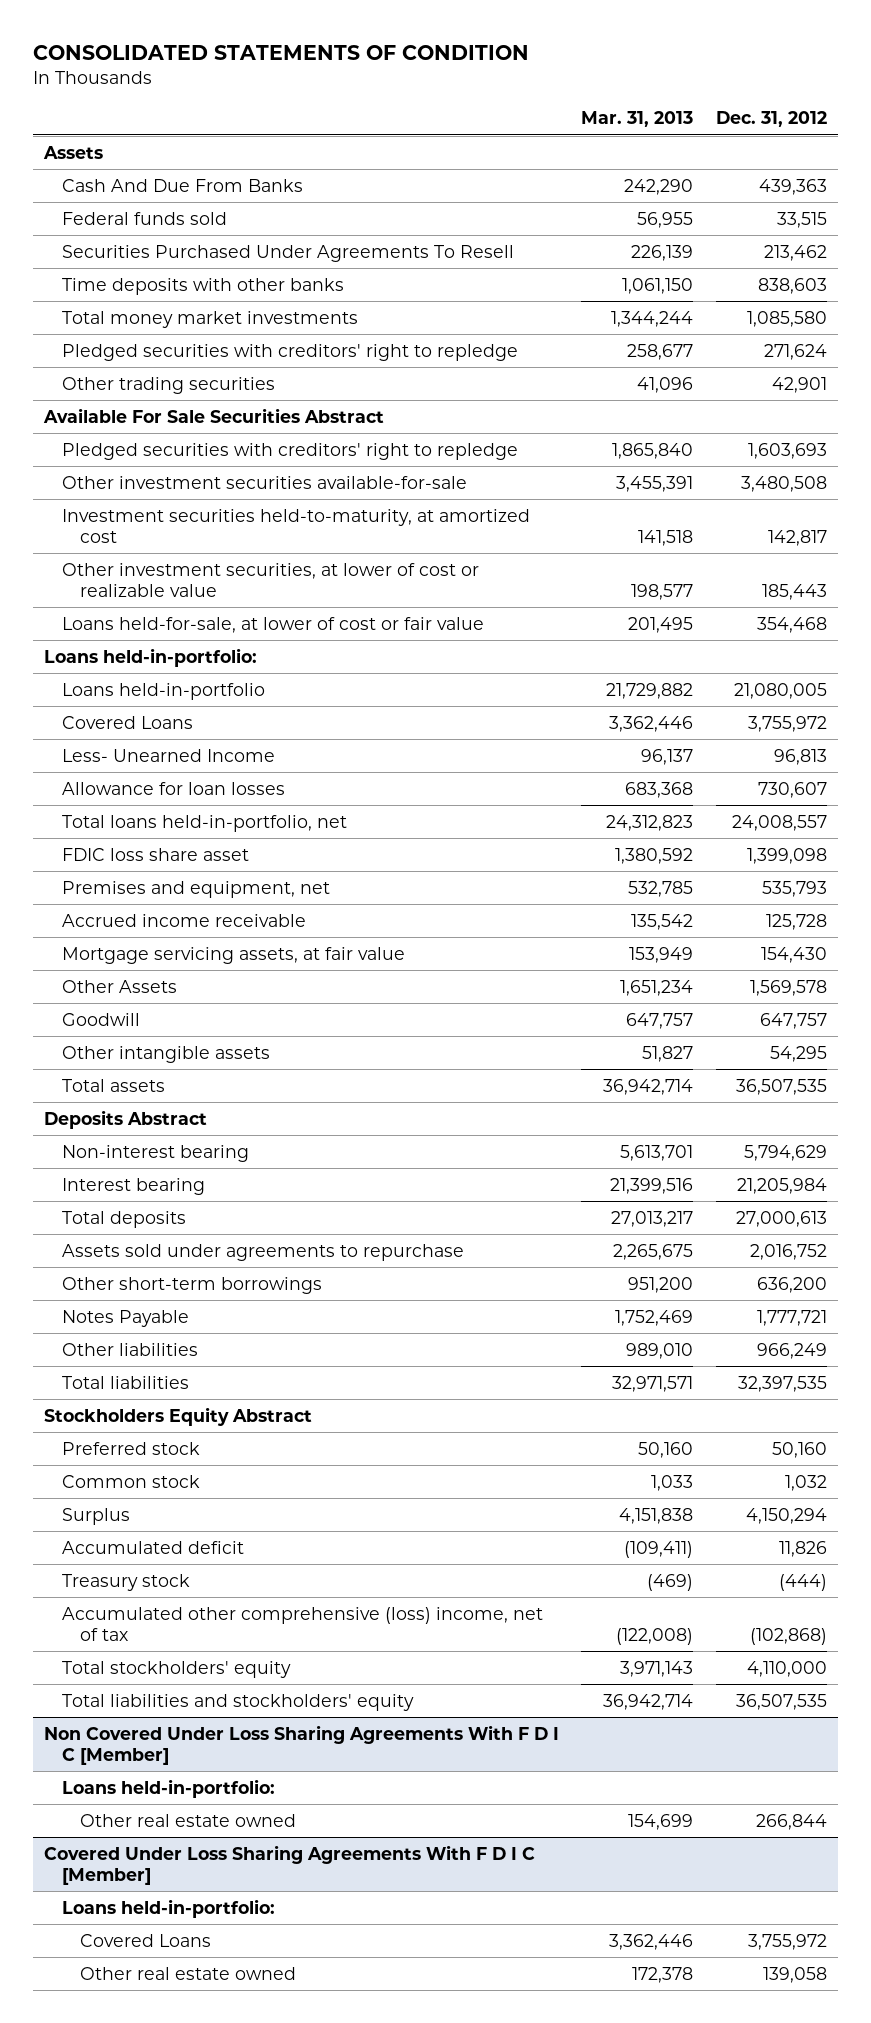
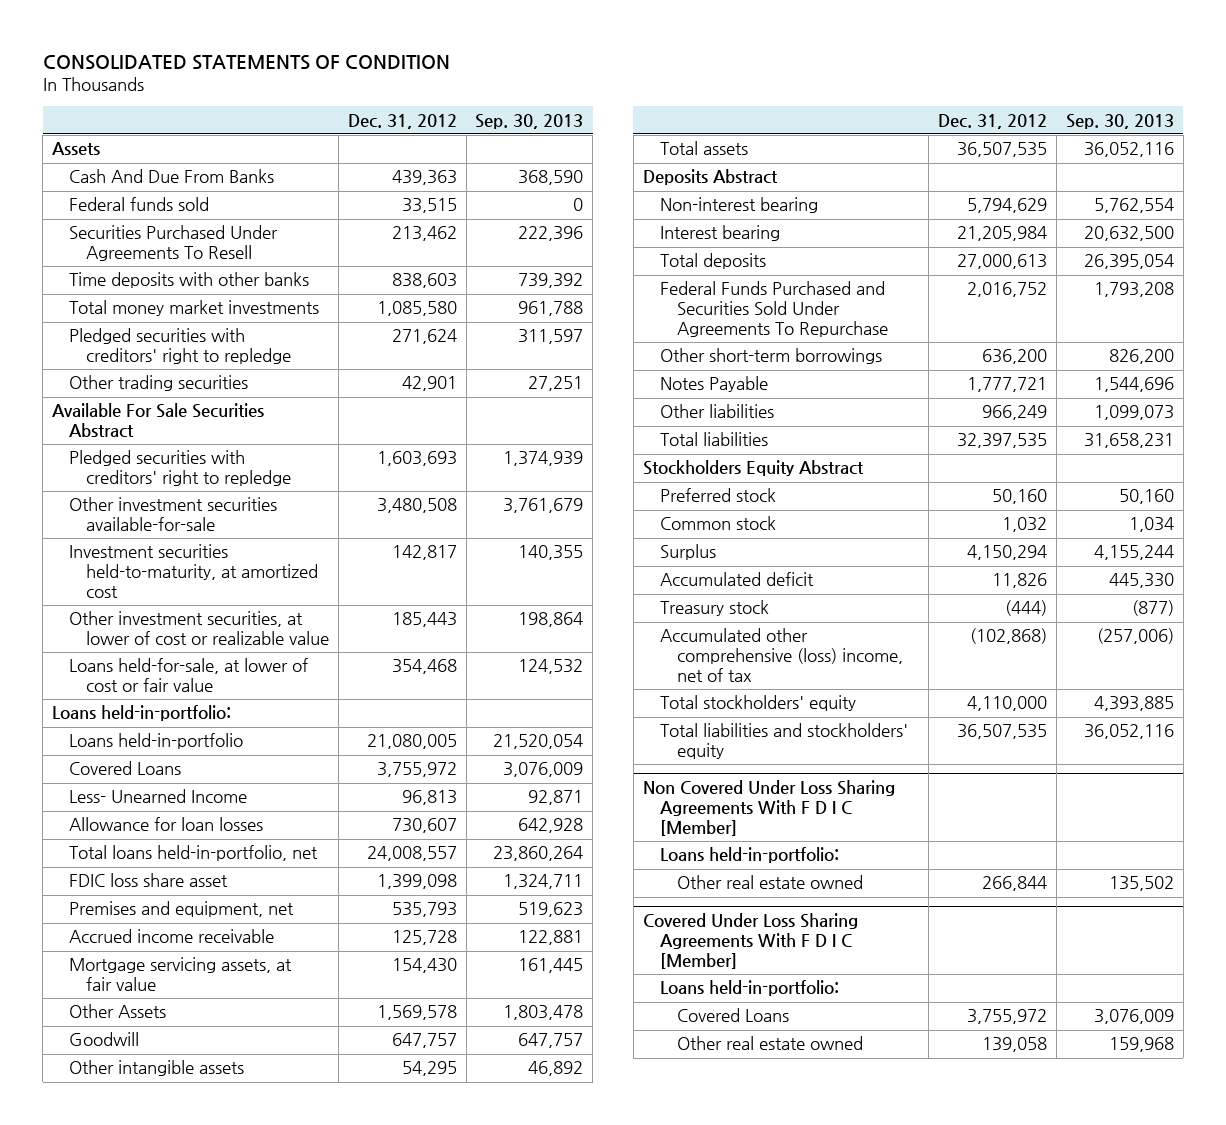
- | Mar. 31, 2013 | Dec. 31, 2012
+ | Dec. 31, 2012 | Sep. 30, 2013
- Assets sold under agreements to repurchase | 2,265,675 | 2,016,752
+ Federal Funds Purchased and Securities Sold Under Agreements To Repurchase | 2,016,752 | 1,793,208

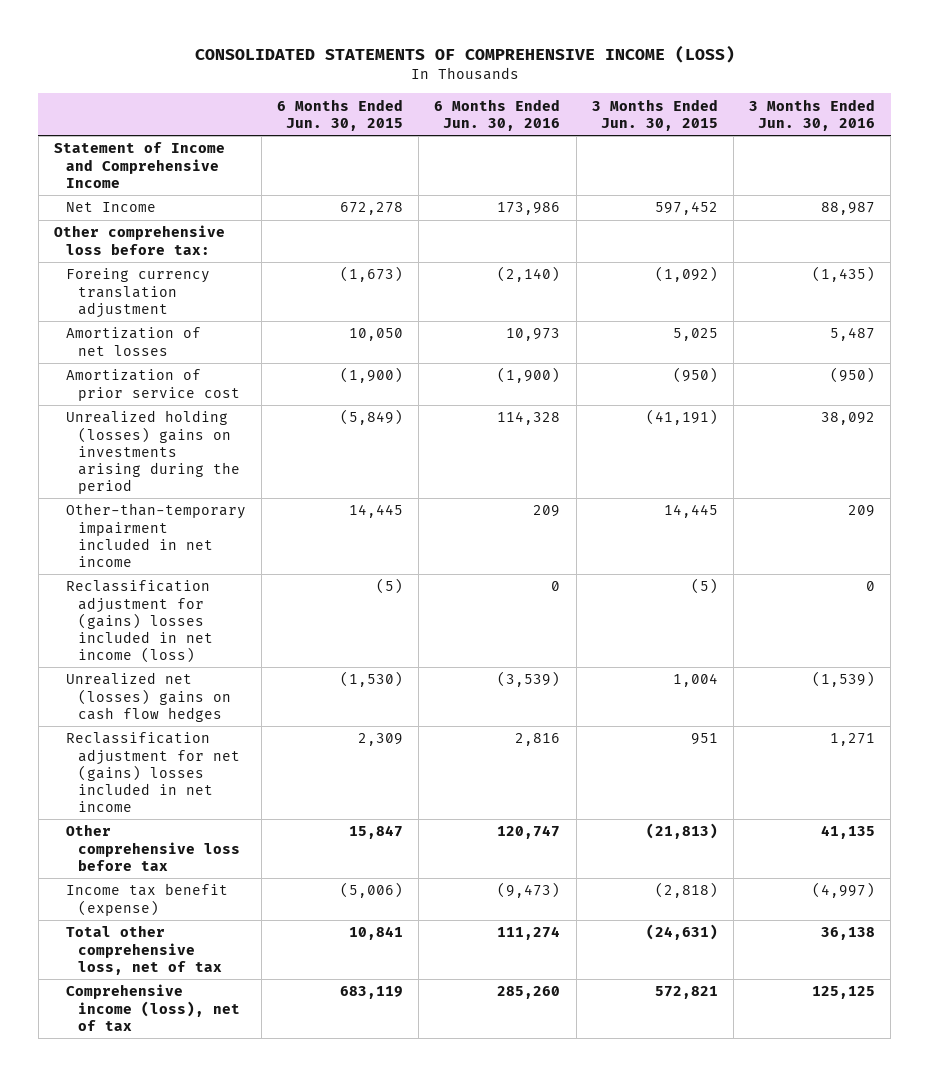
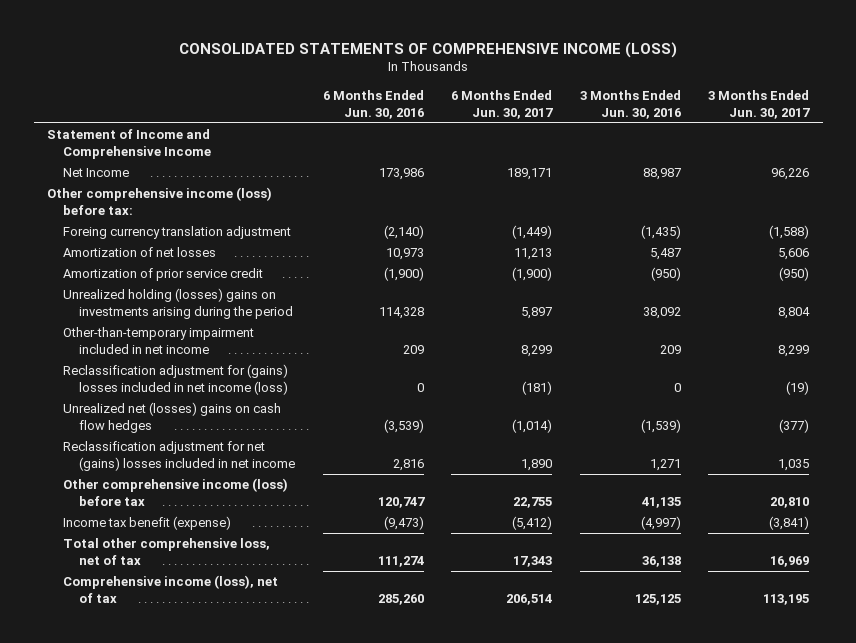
- | 6 Months Ended Jun. 30, 2015 | 6 Months Ended Jun. 30, 2016 | 3 Months Ended Jun. 30, 2015 | 3 Months Ended Jun. 30, 2016
+ | 6 Months Ended Jun. 30, 2016 | 6 Months Ended Jun. 30, 2017 | 3 Months Ended Jun. 30, 2016 | 3 Months Ended Jun. 30, 2017
- Other comprehensive loss before tax:
+ Other comprehensive income (loss) before tax:
- Amortization of prior service cost | (1,900) | (1,900) | (950) | (950)
+ Amortization of prior service credit | (1,900) | (1,900) | (950) | (950)
- Other comprehensive loss before tax | 15,847 | 120,747 | (21,813) | 41,135
+ Other comprehensive income (loss) before tax | 120,747 | 22,755 | 41,135 | 20,810

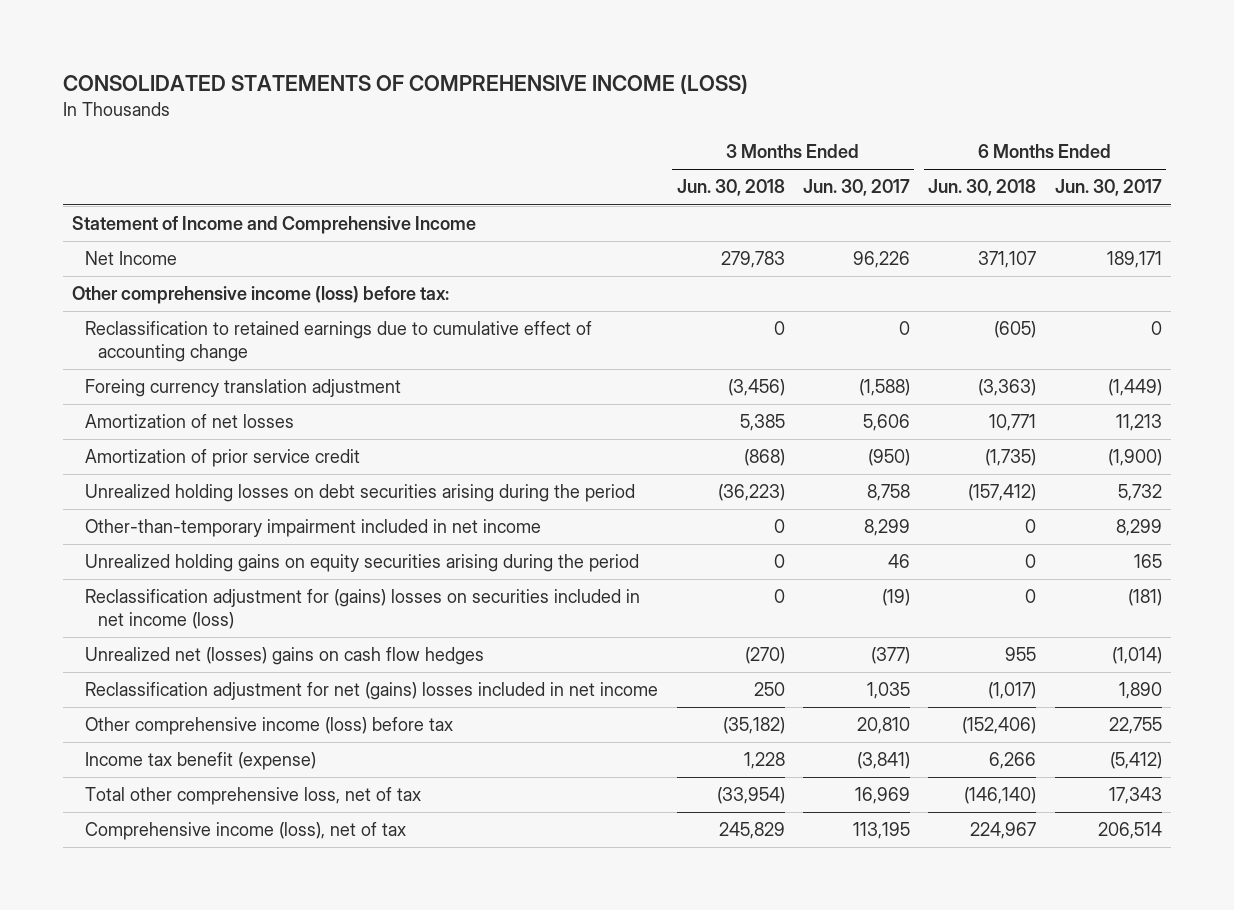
- | 6 Months Ended Jun. 30, 2016 | 6 Months Ended Jun. 30, 2017 | 3 Months Ended Jun. 30, 2016 | 3 Months Ended Jun. 30, 2017
+ | 3 Months Ended Jun. 30, 2018 | 3 Months Ended Jun. 30, 2017 | 6 Months Ended Jun. 30, 2018 | 6 Months Ended Jun. 30, 2017
+ Reclassification to retained earnings due to cumulative effect of accounting change | 0 | 0 | (605) | 0
- Unrealized holding (losses) gains on investments arising during the period | 114,328 | 5,897 | 38,092 | 8,804
+ Unrealized holding losses on debt securities arising during the period | (36,223) | 8,758 | (157,412) | 5,732
- Reclassification adjustment for (gains) losses included in net income (loss) | 0 | (181) | 0 | (19)
+ Unrealized holding gains on equity securities arising during the period | 0 | 46 | 0 | 165
+ Reclassification adjustment for (gains) losses on securities included in net income (loss) | 0 | (19) | 0 | (181)

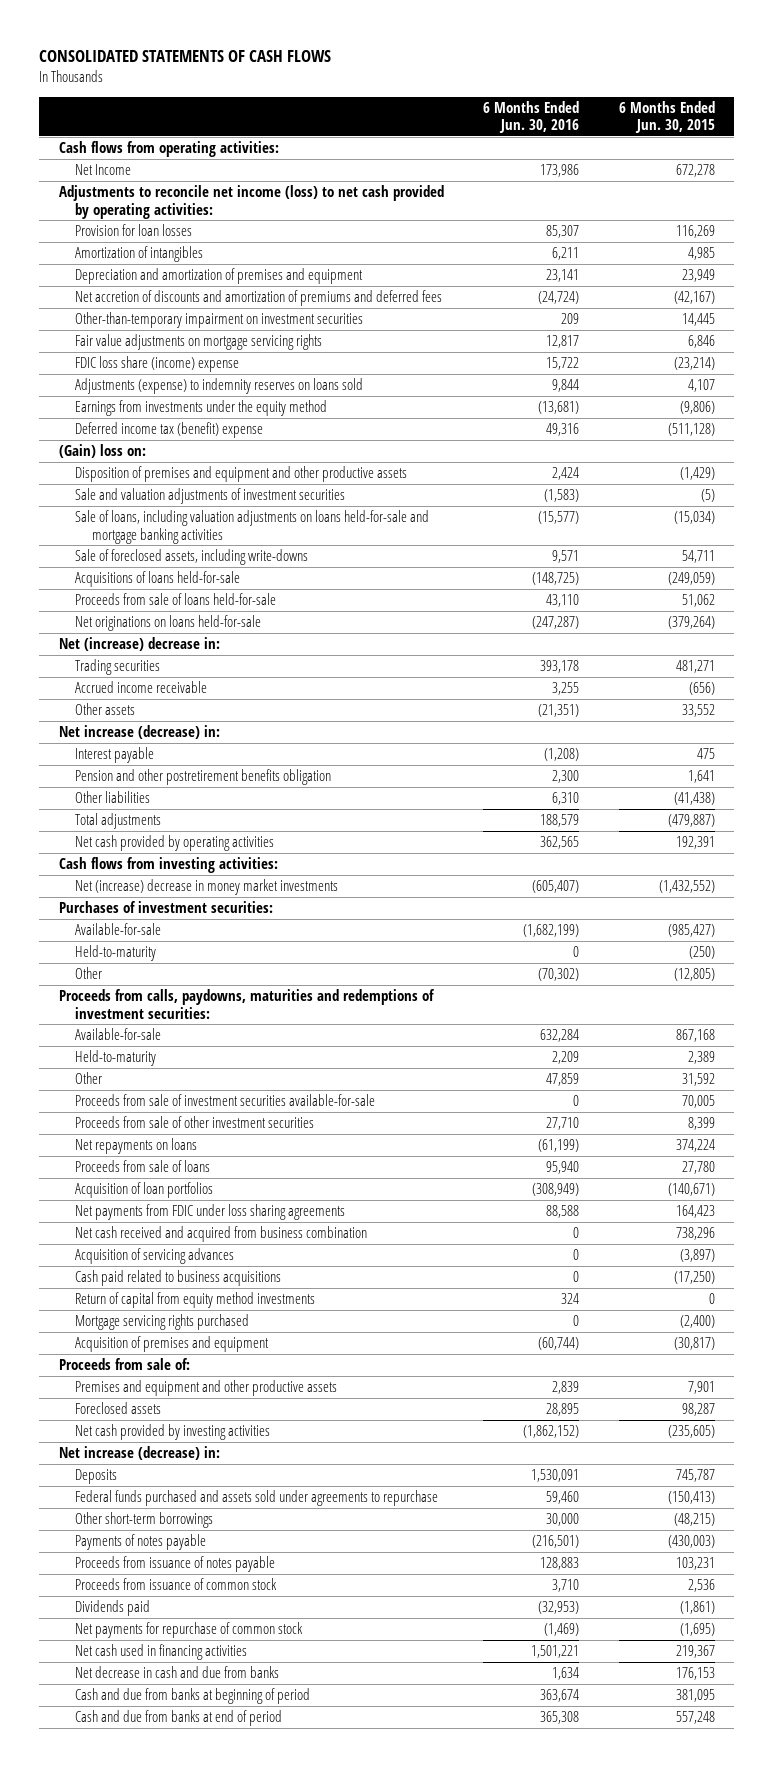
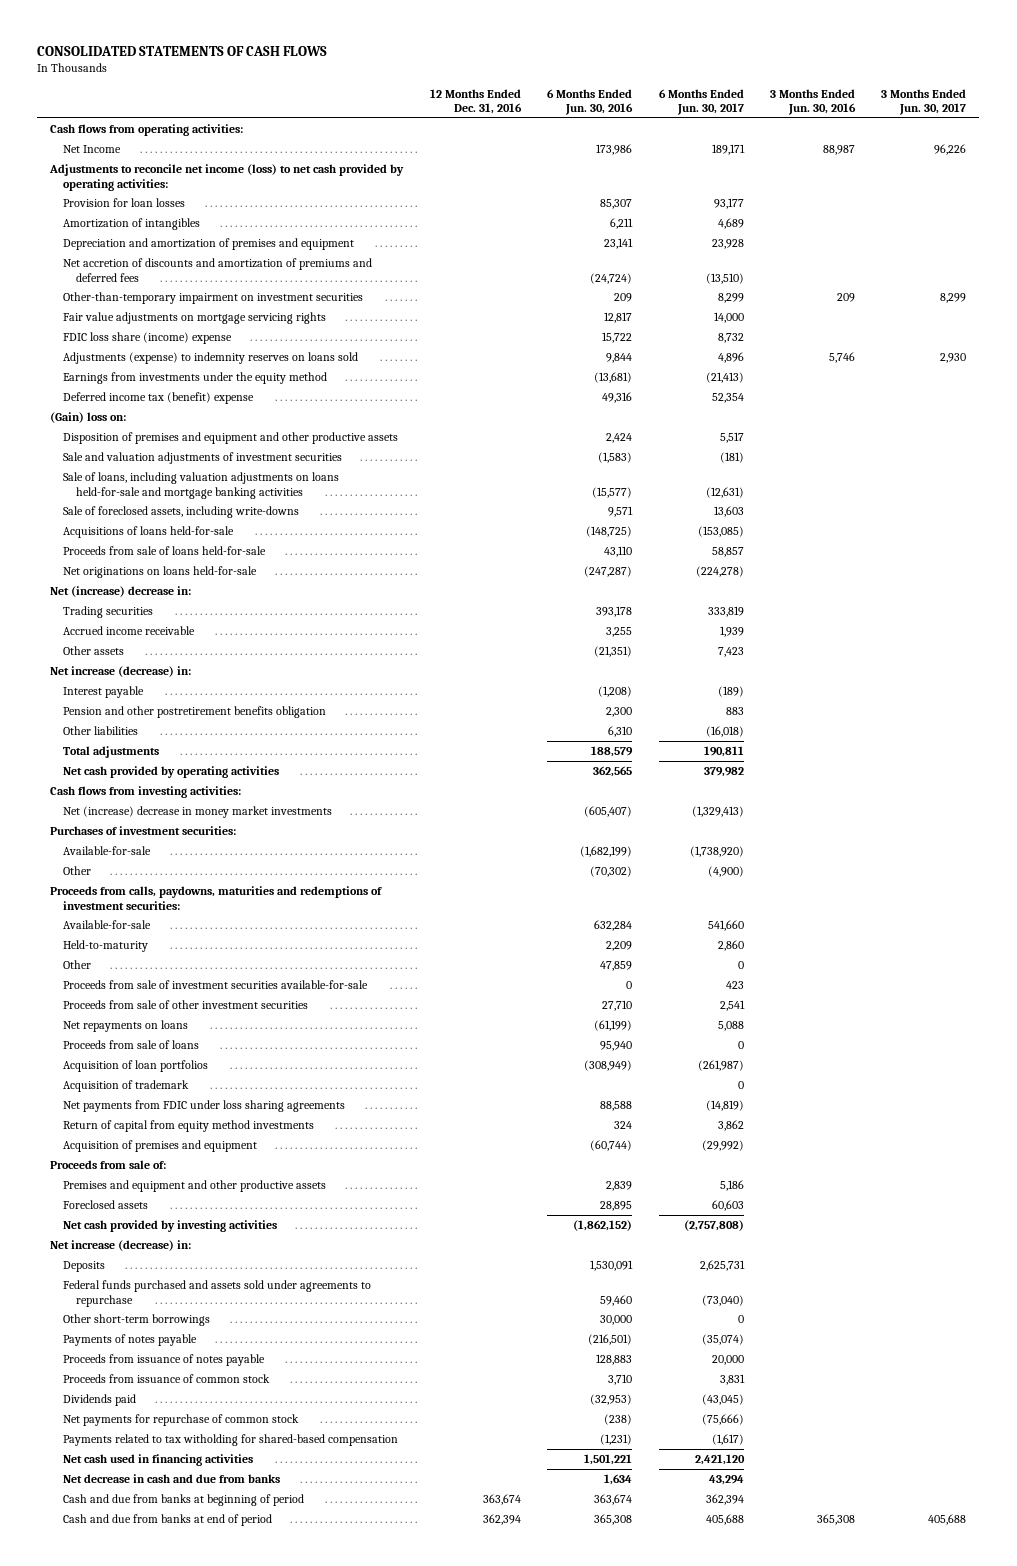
- | 6 Months Ended Jun. 30, 2016 | 6 Months Ended Jun. 30, 2015
+ | 12 Months Ended Dec. 31, 2016 | 6 Months Ended Jun. 30, 2016 | 6 Months Ended Jun. 30, 2017 | 3 Months Ended Jun. 30, 2016 | 3 Months Ended Jun. 30, 2017
- Held-to-maturity | 0 | (250)
+ Acquisition of trademark | | | 0 | |
- Net cash received and acquired from business combination | 0 | 738,296
- Acquisition of servicing advances | 0 | (3,897)
- Cash paid related to business acquisitions | 0 | (17,250)
- Mortgage servicing rights purchased | 0 | (2,400)
- Net payments for repurchase of common stock | (1,469) | (1,695)
+ Net payments for repurchase of common stock | | (238) | (75,666) | |
+ Payments related to tax witholding for shared-based compensation | | (1,231) | (1,617) | |

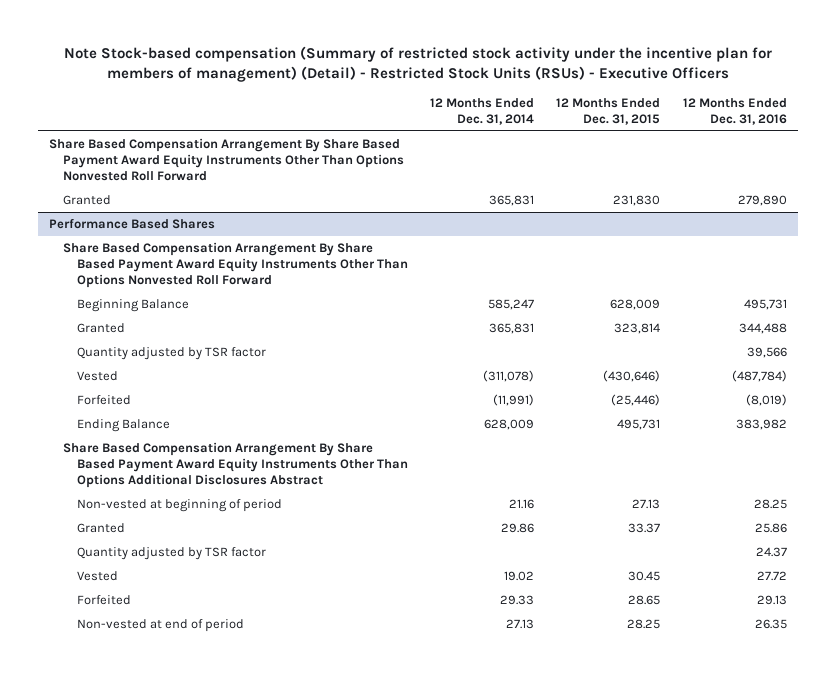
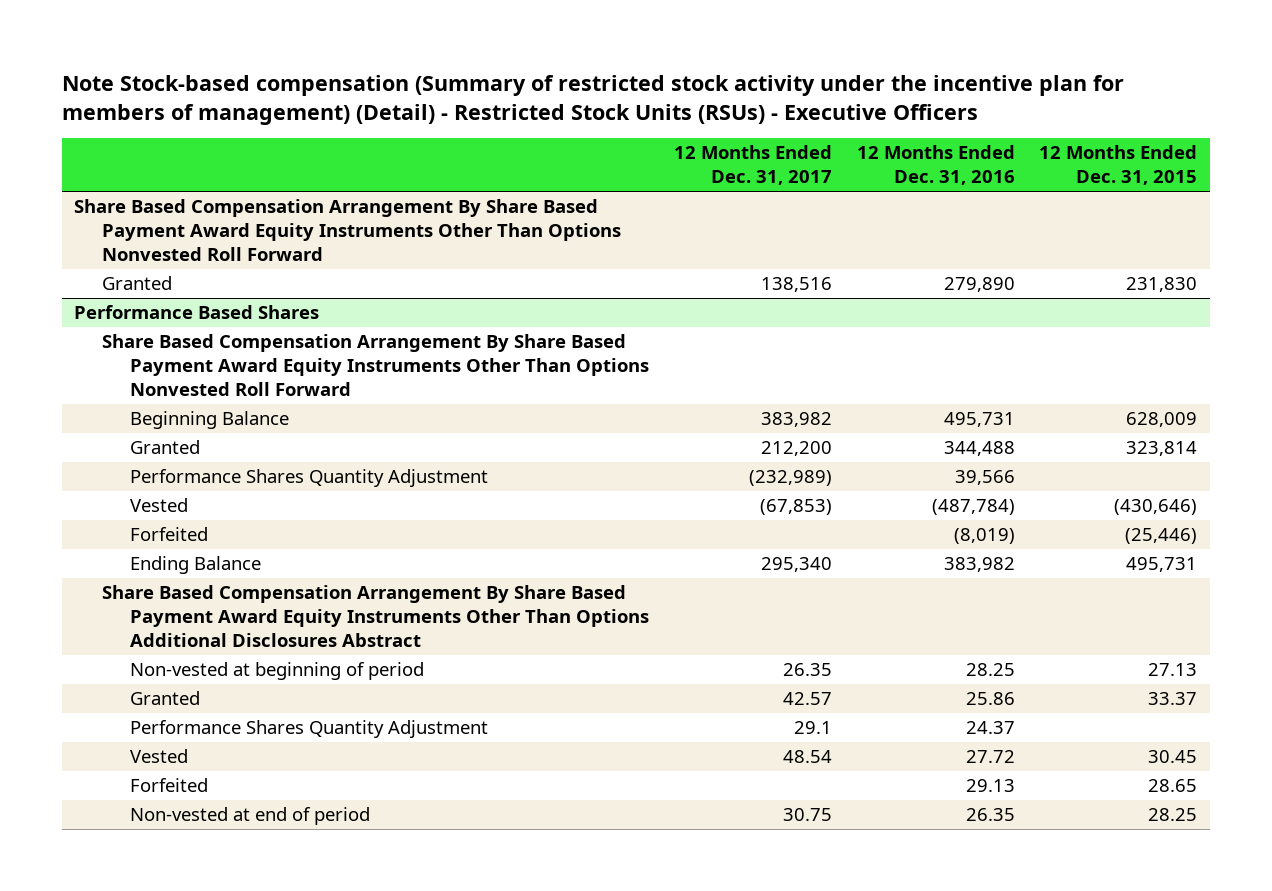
- | 12 Months Ended Dec. 31, 2014 | 12 Months Ended Dec. 31, 2015 | 12 Months Ended Dec. 31, 2016
+ | 12 Months Ended Dec. 31, 2017 | 12 Months Ended Dec. 31, 2016 | 12 Months Ended Dec. 31, 2015
@ Performance Based Shares
- Quantity adjusted by TSR factor | | | 39,566
+ Performance Shares Quantity Adjustment | (232,989) | 39,566 |
- Quantity adjusted by TSR factor | | | 24.37
+ Performance Shares Quantity Adjustment | 29.1 | 24.37 |

